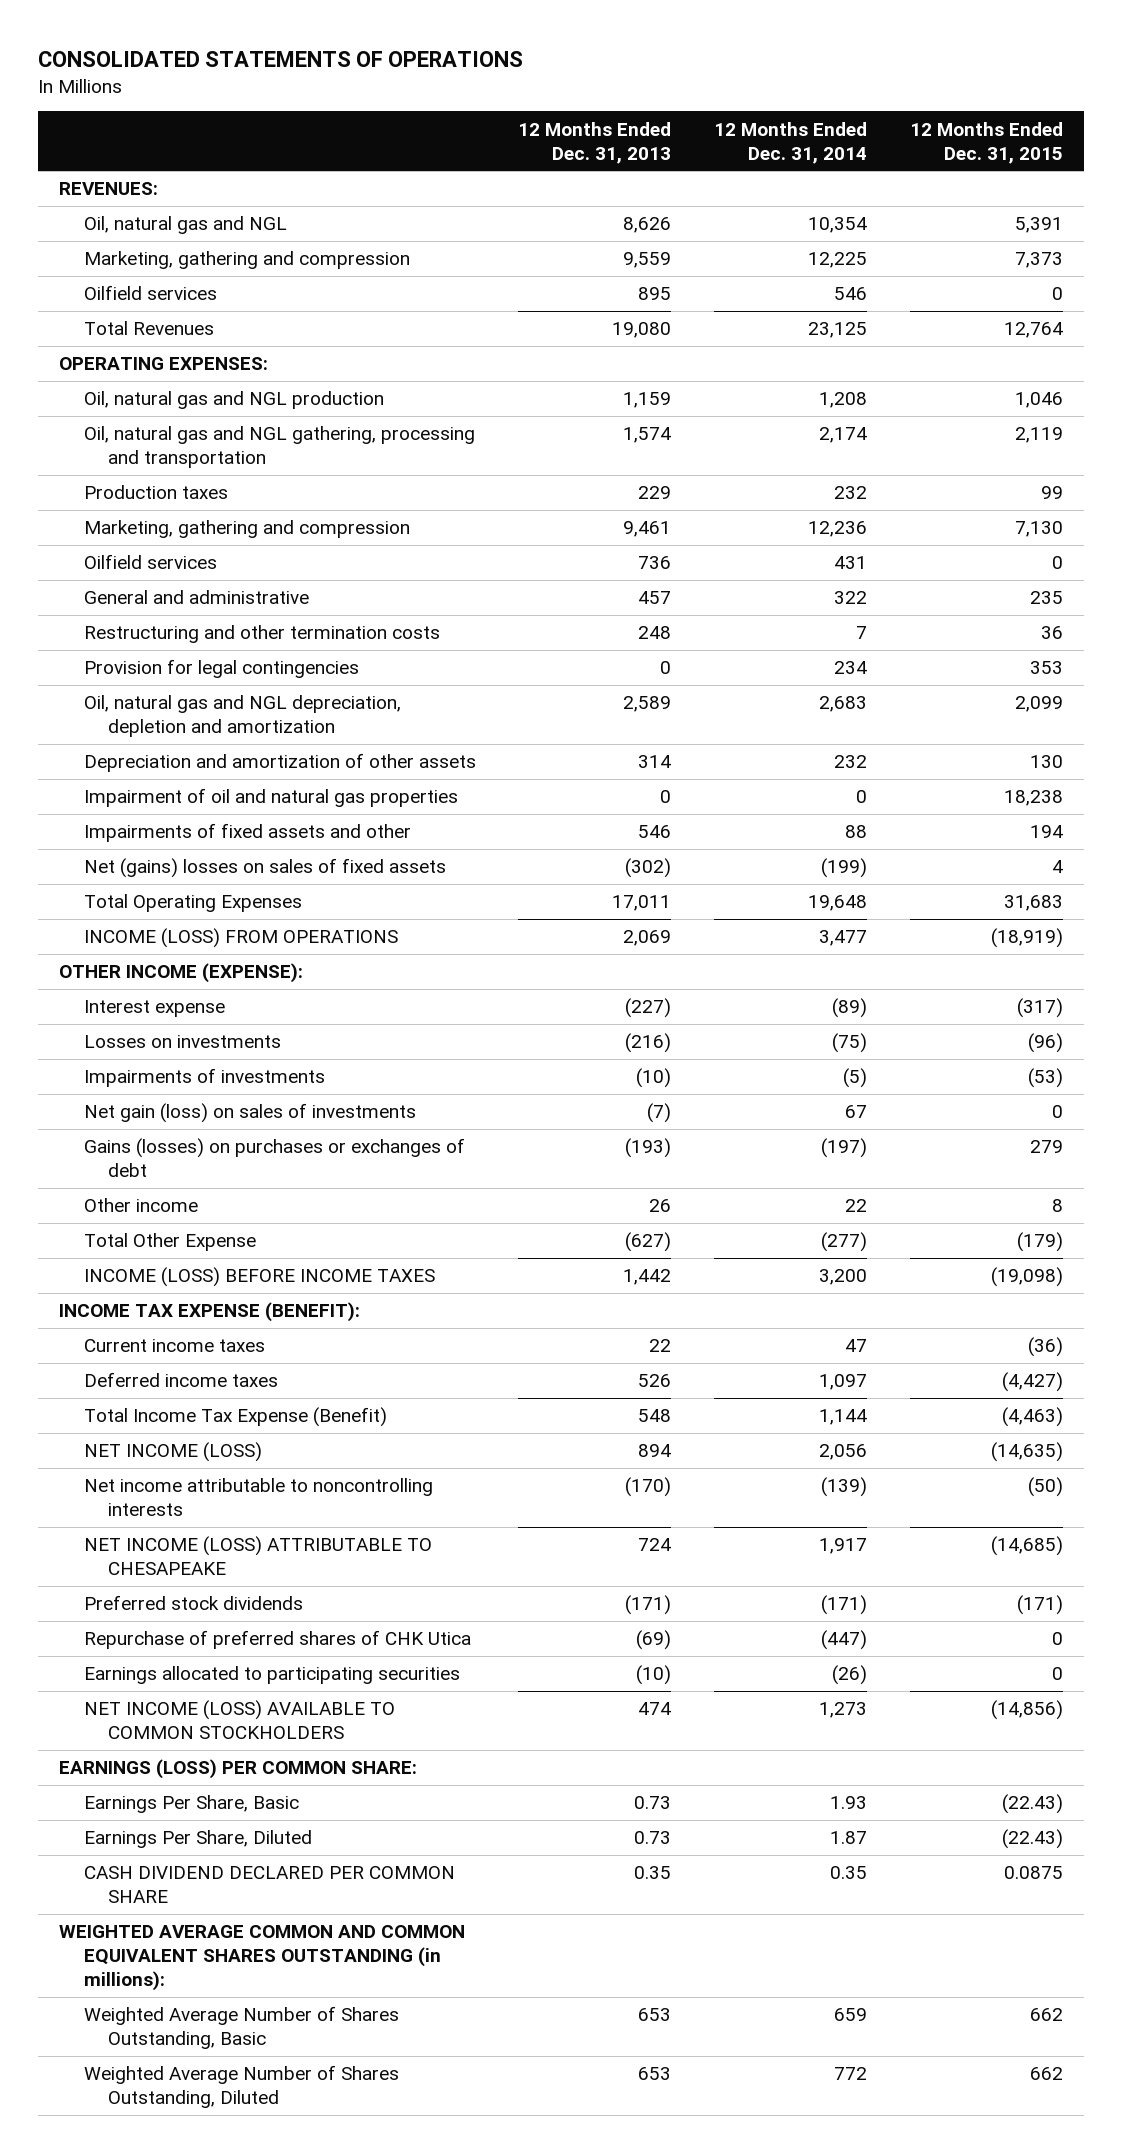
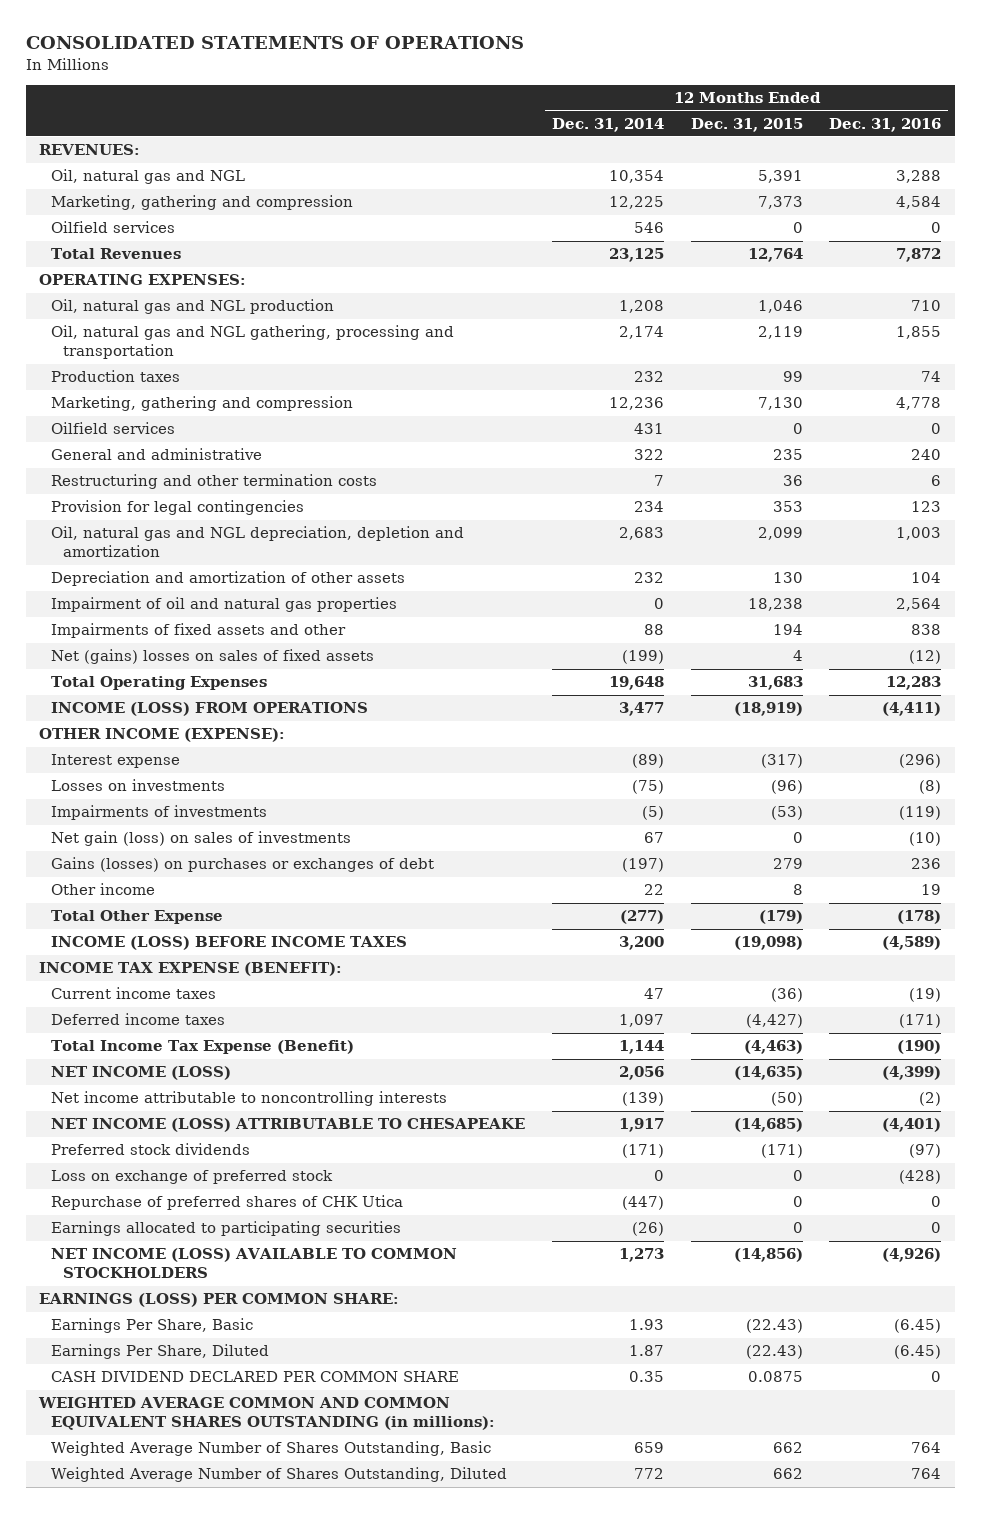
- | 12 Months Ended Dec. 31, 2013 | 12 Months Ended Dec. 31, 2014 | 12 Months Ended Dec. 31, 2015
+ | 12 Months Ended Dec. 31, 2014 | 12 Months Ended Dec. 31, 2015 | 12 Months Ended Dec. 31, 2016
+ Loss on exchange of preferred stock | 0 | 0 | (428)

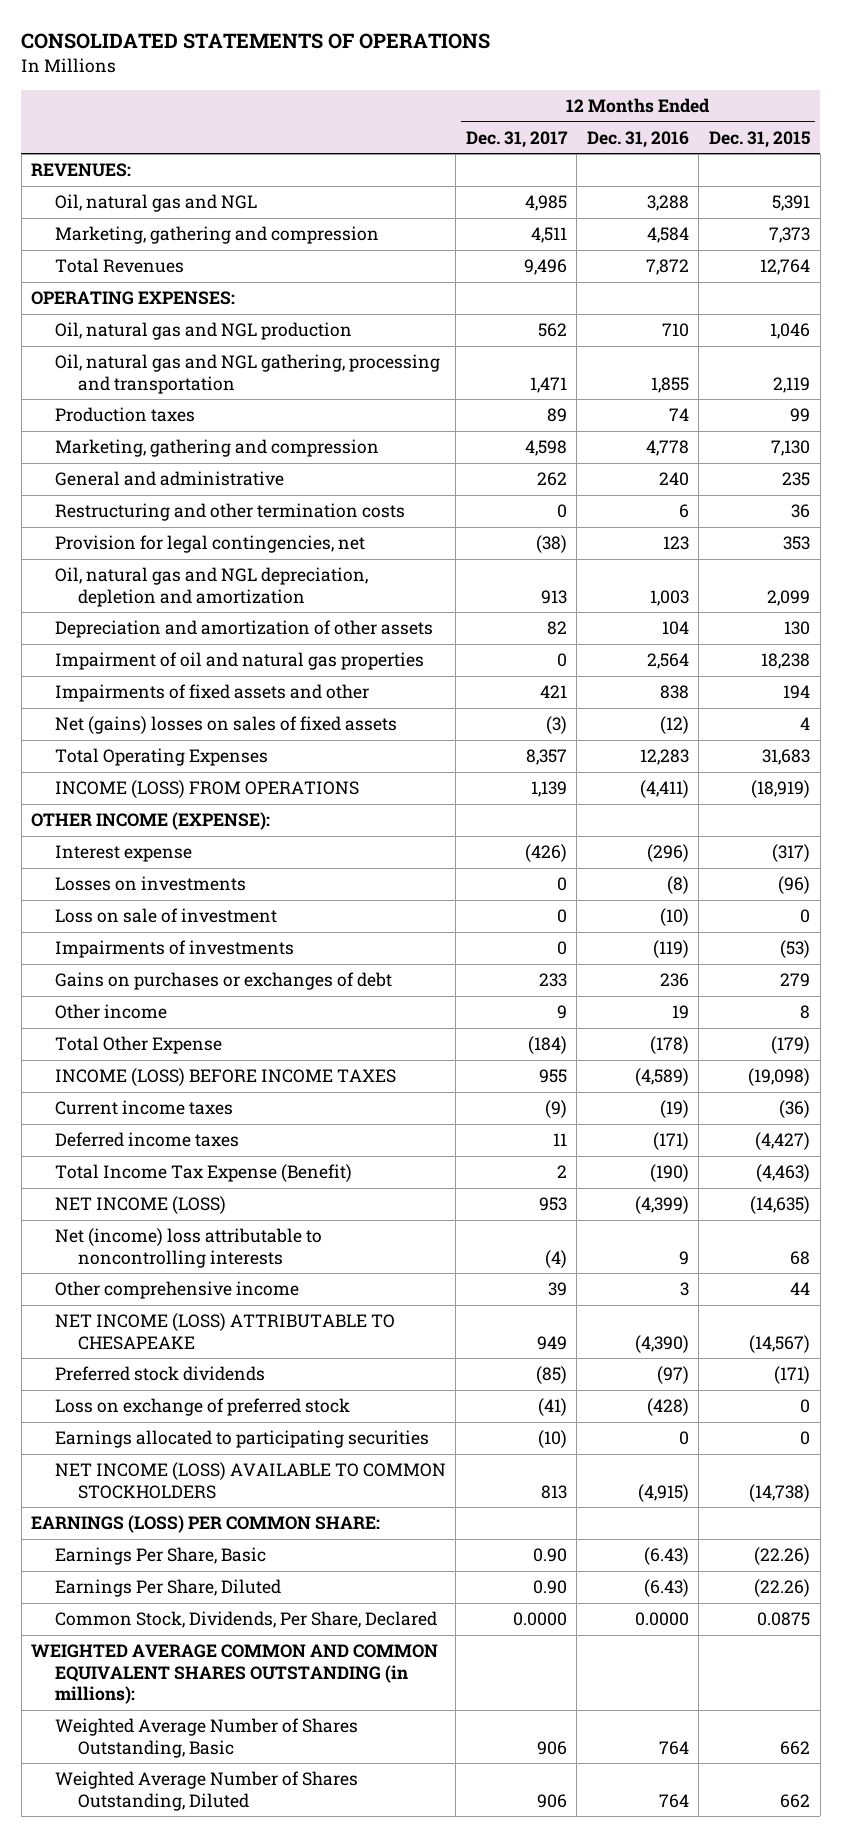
- | 12 Months Ended Dec. 31, 2014 | 12 Months Ended Dec. 31, 2015 | 12 Months Ended Dec. 31, 2016
+ | 12 Months Ended Dec. 31, 2017 | 12 Months Ended Dec. 31, 2016 | 12 Months Ended Dec. 31, 2015
- Oilfield services | 546 | 0 | 0
- Oilfield services | 431 | 0 | 0
- Provision for legal contingencies | 234 | 353 | 123
+ Provision for legal contingencies, net | (38) | 123 | 353
+ Loss on sale of investment | 0 | (10) | 0
- Net gain (loss) on sales of investments | 67 | 0 | (10)
- Gains (losses) on purchases or exchanges of debt | (197) | 279 | 236
+ Gains on purchases or exchanges of debt | 233 | 236 | 279
- INCOME TAX EXPENSE (BENEFIT):
- Net income attributable to noncontrolling interests | (139) | (50) | (2)
- NET INCOME (LOSS) ATTRIBUTABLE TO CHESAPEAKE | 1,917 | (14,685) | (4,401)
+ Net (income) loss attributable to noncontrolling interests | (4) | 9 | 68
+ Other comprehensive income | 39 | 3 | 44
+ NET INCOME (LOSS) ATTRIBUTABLE TO CHESAPEAKE | 949 | (4,390) | (14,567)
- Repurchase of preferred shares of CHK Utica | (447) | 0 | 0
- NET INCOME (LOSS) AVAILABLE TO COMMON STOCKHOLDERS | 1,273 | (14,856) | (4,926)
+ NET INCOME (LOSS) AVAILABLE TO COMMON STOCKHOLDERS | 813 | (4,915) | (14,738)
- Earnings Per Share, Basic | 1.93 | (22.43) | (6.45)
- Earnings Per Share, Diluted | 1.87 | (22.43) | (6.45)
- CASH DIVIDEND DECLARED PER COMMON SHARE | 0.35 | 0.0875 | 0
+ Earnings Per Share, Basic | 0.90 | (6.43) | (22.26)
+ Earnings Per Share, Diluted | 0.90 | (6.43) | (22.26)
+ Common Stock, Dividends, Per Share, Declared | 0.0000 | 0.0000 | 0.0875

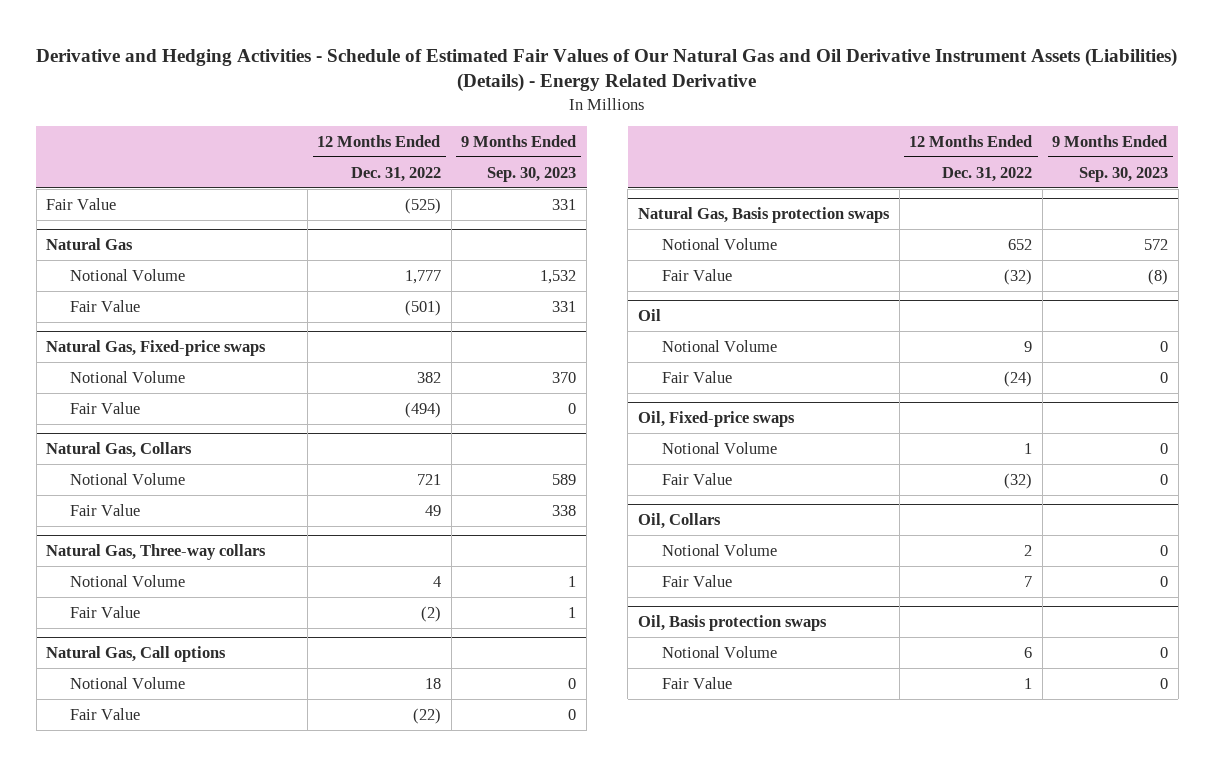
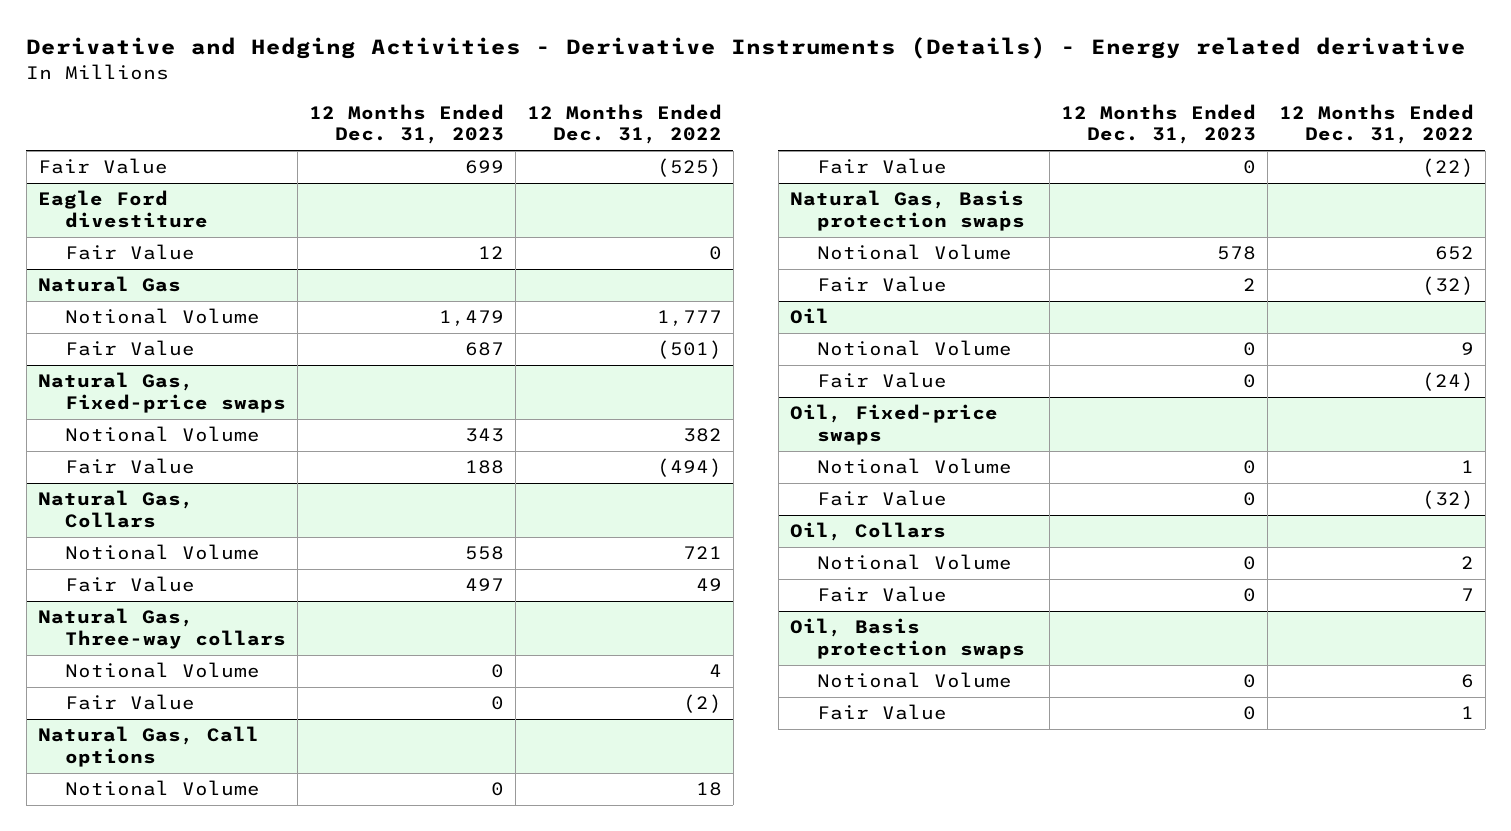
- Derivative and Hedging Activities - Schedule of Estimated Fair Values of Our Natural Gas and Oil Derivative Instrument Assets (Liabilities) (Details) - Energy Related Derivative
+ Derivative and Hedging Activities - Derivative Instruments (Details) - Energy related derivative
- | 12 Months Ended Dec. 31, 2022 | 9 Months Ended Sep. 30, 2023
+ | 12 Months Ended Dec. 31, 2023 | 12 Months Ended Dec. 31, 2022
+ Eagle Ford divestiture
+ Fair Value | 12 | 0

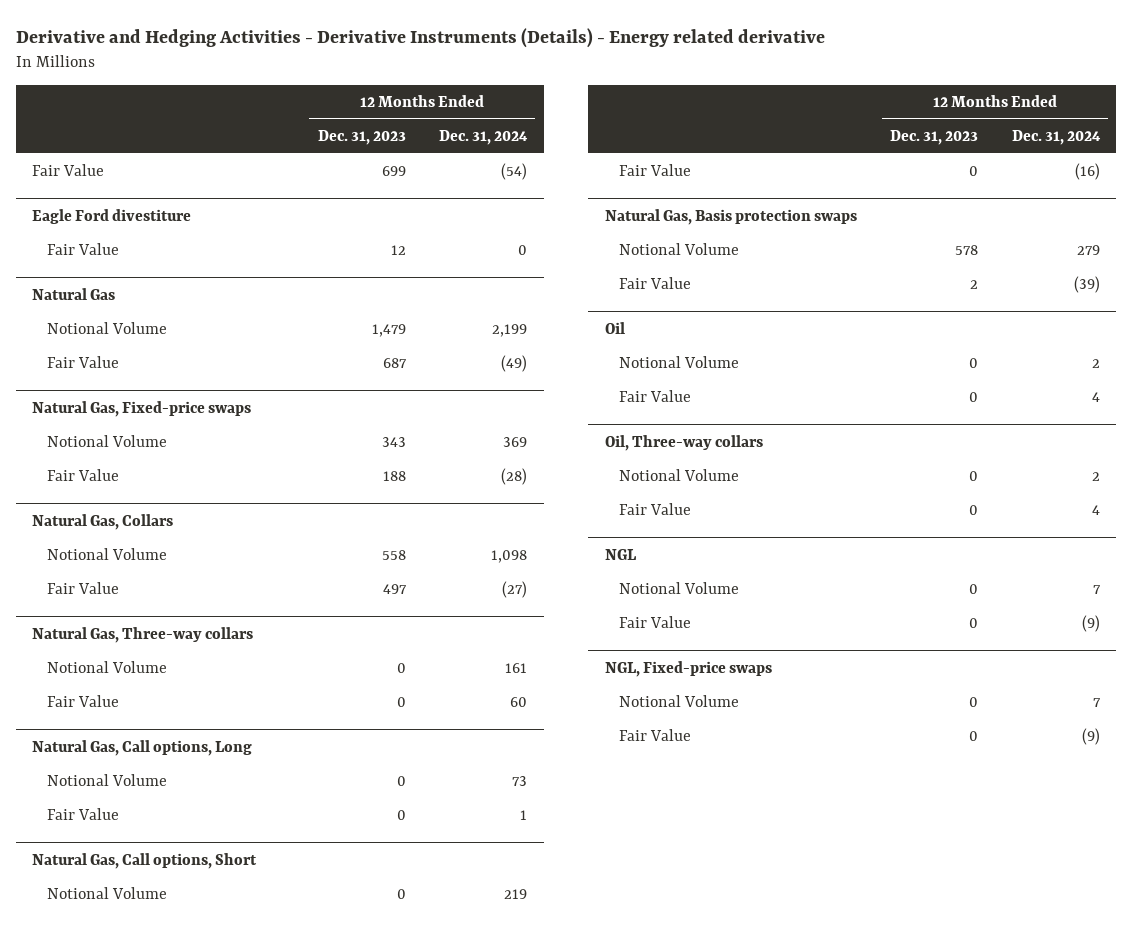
- | 12 Months Ended Dec. 31, 2023 | 12 Months Ended Dec. 31, 2022
+ | 12 Months Ended Dec. 31, 2023 | 12 Months Ended Dec. 31, 2024
- Natural Gas, Call options
+ Natural Gas, Call options, Long
+ Natural Gas, Call options, Short
+ Notional Volume | 0 | 219
+ Fair Value | 0 | (16)
- Oil, Fixed-price swaps
+ Oil, Three-way collars
- Oil, Collars
+ NGL
- Oil, Basis protection swaps
+ NGL, Fixed-price swaps

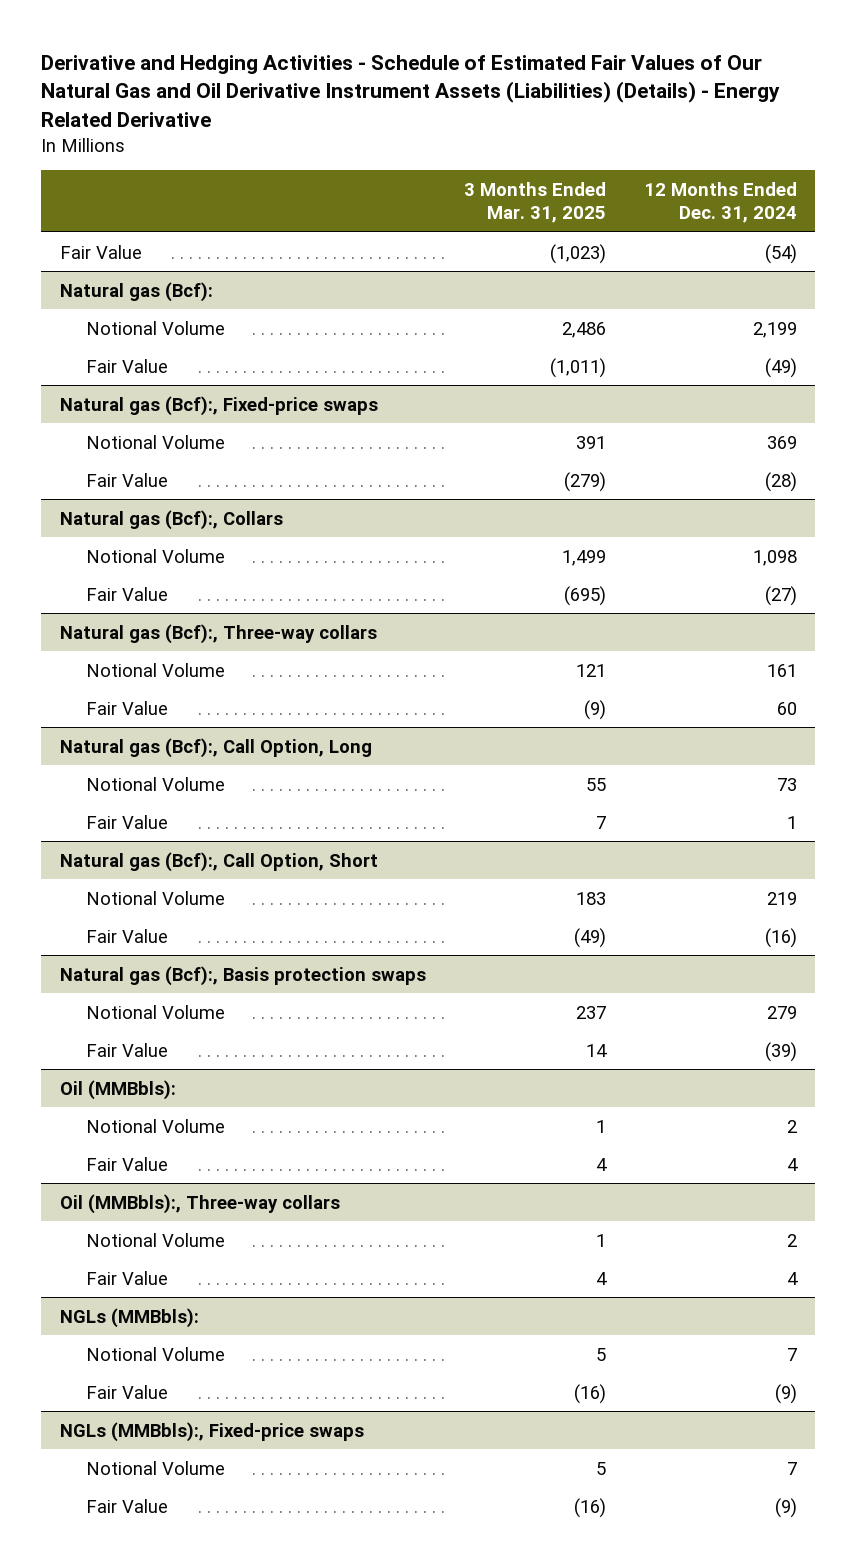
- Derivative and Hedging Activities - Derivative Instruments (Details) - Energy related derivative
+ Derivative and Hedging Activities - Schedule of Estimated Fair Values of Our Natural Gas and Oil Derivative Instrument Assets (Liabilities) (Details) - Energy Related Derivative
- | 12 Months Ended Dec. 31, 2023 | 12 Months Ended Dec. 31, 2024
+ | 3 Months Ended Mar. 31, 2025 | 12 Months Ended Dec. 31, 2024
- Eagle Ford divestiture
- Fair Value | 12 | 0
- Natural Gas
+ Natural gas (Bcf):
- Natural Gas, Fixed-price swaps
+ Natural gas (Bcf):, Fixed-price swaps
- Natural Gas, Collars
+ Natural gas (Bcf):, Collars
- Natural Gas, Three-way collars
+ Natural gas (Bcf):, Three-way collars
- Natural Gas, Call options, Long
+ Natural gas (Bcf):, Call Option, Long
- Natural Gas, Call options, Short
+ Natural gas (Bcf):, Call Option, Short
- Natural Gas, Basis protection swaps
+ Natural gas (Bcf):, Basis protection swaps
- Oil
+ Oil (MMBbls):
- Oil, Three-way collars
+ Oil (MMBbls):, Three-way collars
- NGL
+ NGLs (MMBbls):
- NGL, Fixed-price swaps
+ NGLs (MMBbls):, Fixed-price swaps

